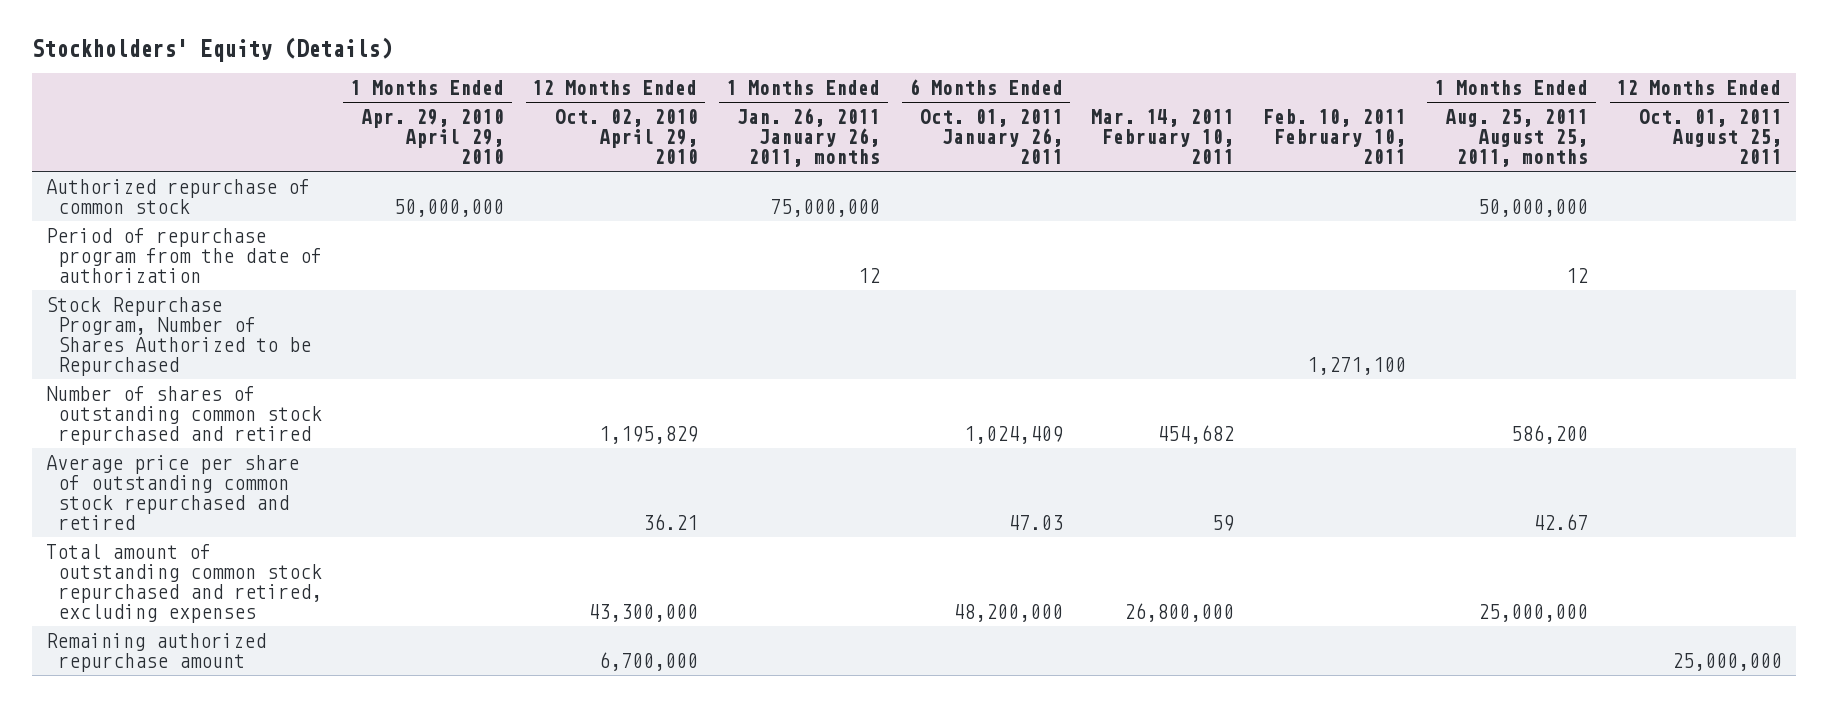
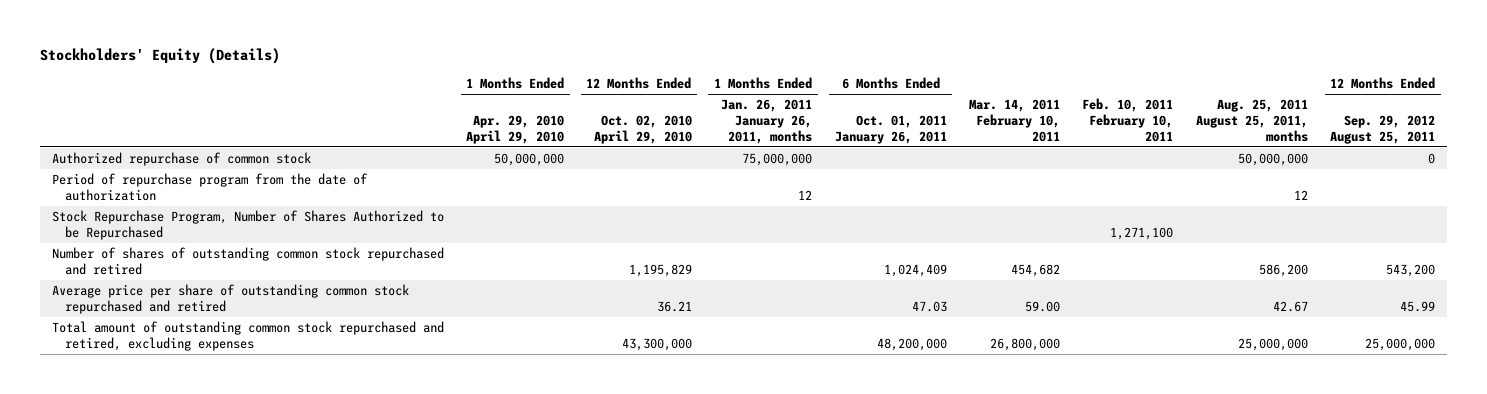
- | 1 Months Ended Apr. 29, 2010 April 29, 2010 | 12 Months Ended Oct. 02, 2010 April 29, 2010 | 1 Months Ended Jan. 26, 2011 January 26, 2011, months | 6 Months Ended Oct. 01, 2011 January 26, 2011 | Mar. 14, 2011 February 10, 2011 | Feb. 10, 2011 February 10, 2011 | 1 Months Ended Aug. 25, 2011 August 25, 2011, months | 12 Months Ended Oct. 01, 2011 August 25, 2011
+ | 1 Months Ended Apr. 29, 2010 April 29, 2010 | 12 Months Ended Oct. 02, 2010 April 29, 2010 | 1 Months Ended Jan. 26, 2011 January 26, 2011, months | 6 Months Ended Oct. 01, 2011 January 26, 2011 | Mar. 14, 2011 February 10, 2011 | Feb. 10, 2011 February 10, 2011 | Aug. 25, 2011 August 25, 2011, months | 12 Months Ended Sep. 29, 2012 August 25, 2011
- Average price per share of outstanding common stock repurchased and retired | | 36.21 | | 47.03 | 59 | | 42.67 |
+ Average price per share of outstanding common stock repurchased and retired | | 36.21 | | 47.03 | 59.00 | | 42.67 | 45.99
- Remaining authorized repurchase amount | | 6,700,000 | | | | | | 25,000,000

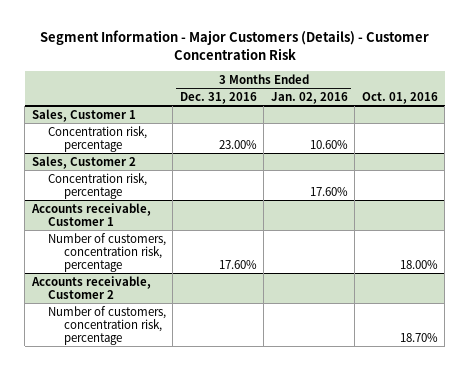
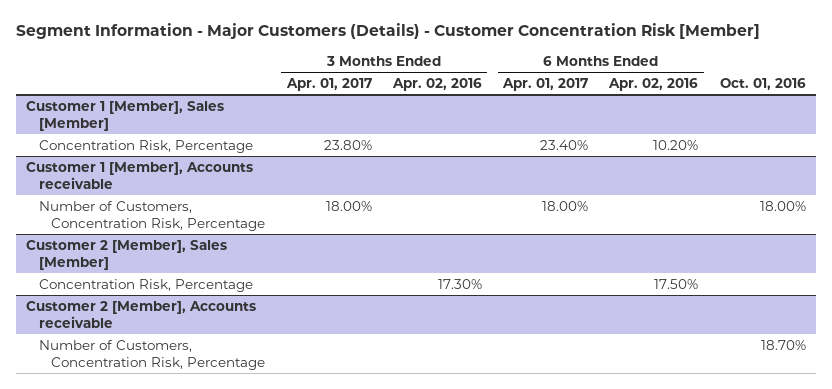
- Segment Information - Major Customers (Details) - Customer Concentration Risk
+ Segment Information - Major Customers (Details) - Customer Concentration Risk [Member]
- | 3 Months Ended Dec. 31, 2016 | 3 Months Ended Jan. 02, 2016 | Oct. 01, 2016
+ | 3 Months Ended Apr. 01, 2017 | 3 Months Ended Apr. 02, 2016 | 6 Months Ended Apr. 01, 2017 | 6 Months Ended Apr. 02, 2016 | Oct. 01, 2016
- Sales, Customer 1
- Concentration risk, percentage | 23.00% | 10.60% |
- Sales, Customer 2
- Concentration risk, percentage | | 17.60% |
- Accounts receivable, Customer 1
- Number of customers, concentration risk, percentage | 17.60% | | 18.00%
- Accounts receivable, Customer 2
- Number of customers, concentration risk, percentage | | | 18.70%
+ Customer 1 [Member], Sales [Member]
+ Concentration Risk, Percentage | 23.80% | | 23.40% | 10.20% |
+ Customer 1 [Member], Accounts receivable
+ Number of Customers, Concentration Risk, Percentage | 18.00% | | 18.00% | | 18.00%
+ Customer 2 [Member], Sales [Member]
+ Concentration Risk, Percentage | | 17.30% | | 17.50% |
+ Customer 2 [Member], Accounts receivable
+ Number of Customers, Concentration Risk, Percentage | | | | | 18.70%

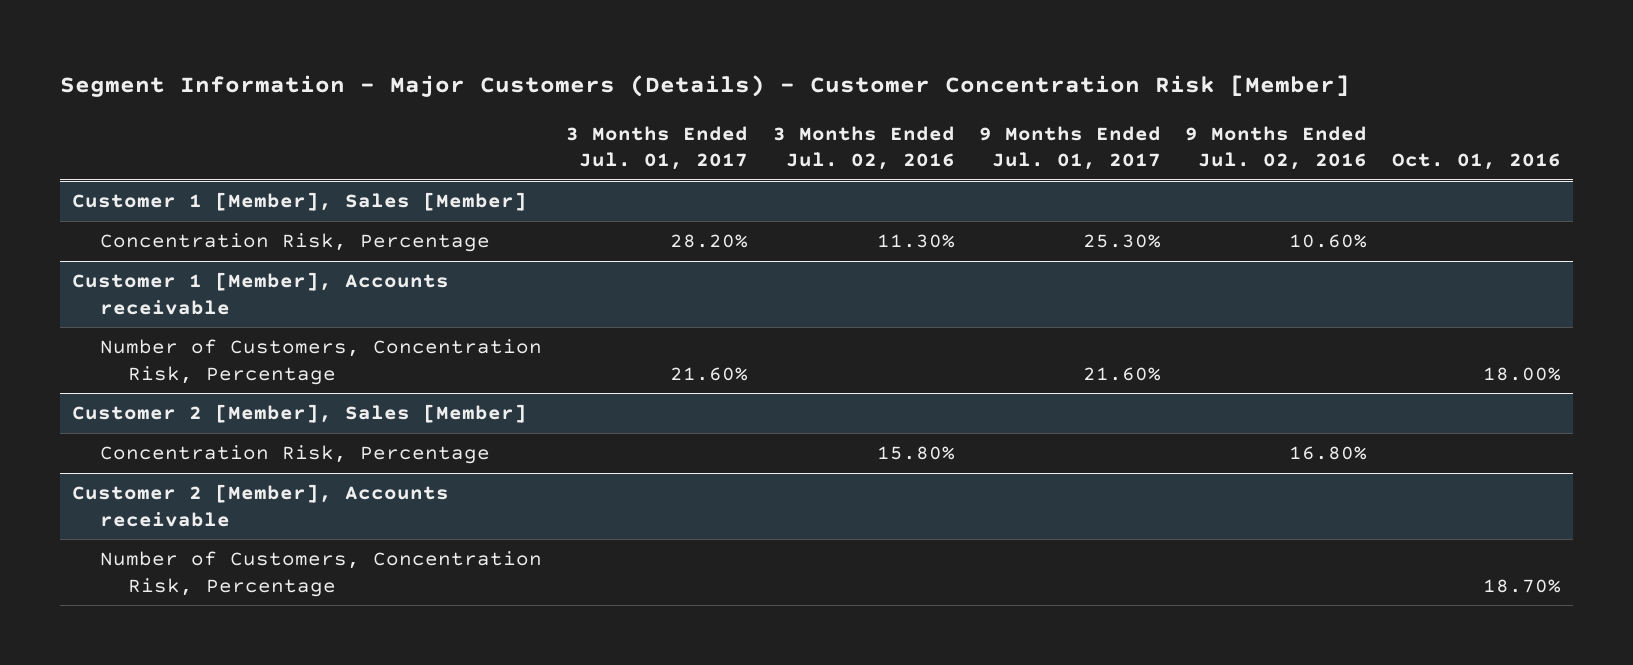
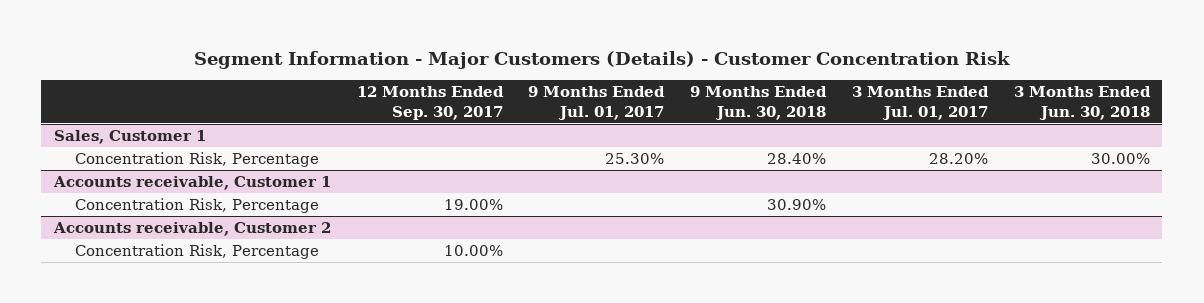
- Segment Information - Major Customers (Details) - Customer Concentration Risk [Member]
+ Segment Information - Major Customers (Details) - Customer Concentration Risk
- | 3 Months Ended Jul. 01, 2017 | 3 Months Ended Jul. 02, 2016 | 9 Months Ended Jul. 01, 2017 | 9 Months Ended Jul. 02, 2016 | Oct. 01, 2016
+ | 12 Months Ended Sep. 30, 2017 | 9 Months Ended Jul. 01, 2017 | 9 Months Ended Jun. 30, 2018 | 3 Months Ended Jul. 01, 2017 | 3 Months Ended Jun. 30, 2018
- Customer 1 [Member], Sales [Member]
+ Sales, Customer 1
- Customer 1 [Member], Accounts receivable
- Number of Customers, Concentration Risk, Percentage | 21.60% | | 21.60% | | 18.00%
- Customer 2 [Member], Sales [Member]
- Concentration Risk, Percentage | | 15.80% | | 16.80% |
- Customer 2 [Member], Accounts receivable
- Number of Customers, Concentration Risk, Percentage | | | | | 18.70%
+ Accounts receivable, Customer 1
+ Concentration Risk, Percentage | 19.00% | | 30.90% | |
+ Accounts receivable, Customer 2
+ Concentration Risk, Percentage | 10.00% | | | |

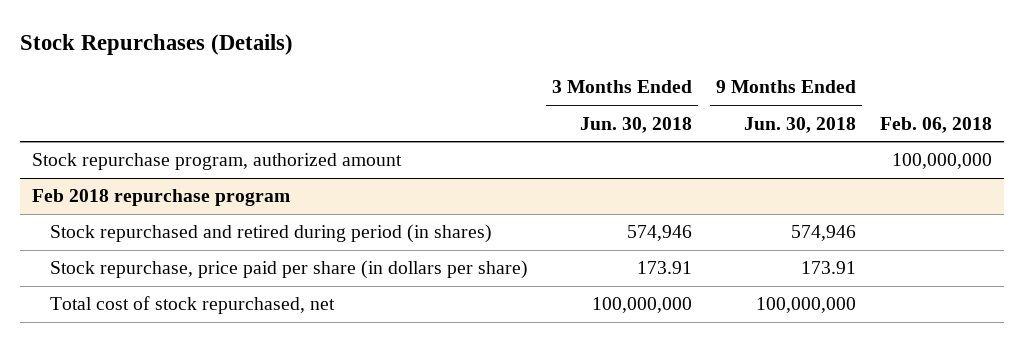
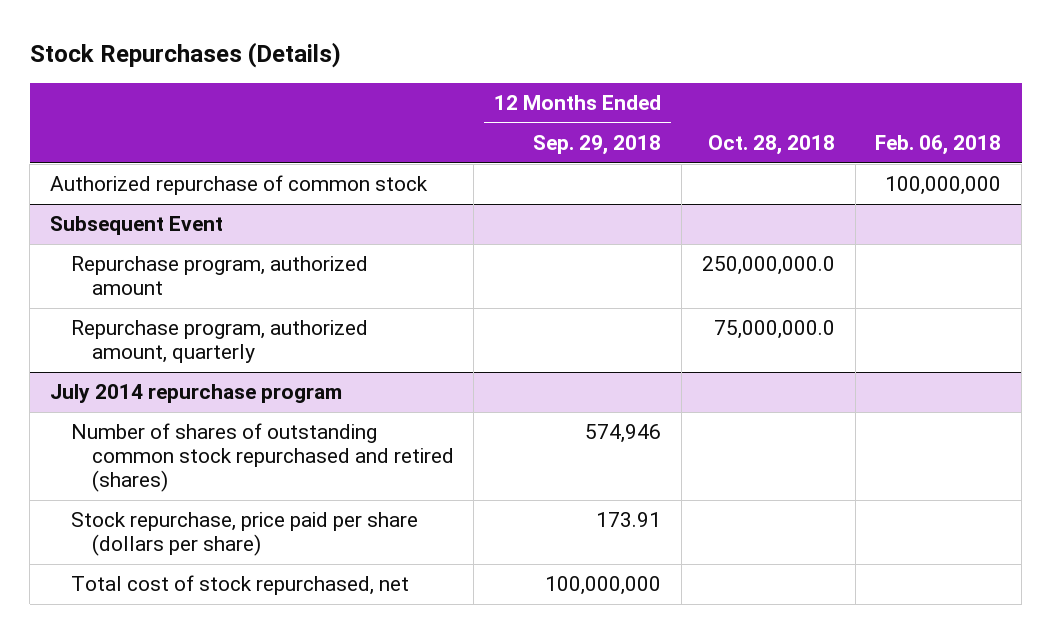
- | 3 Months Ended Jun. 30, 2018 | 9 Months Ended Jun. 30, 2018 | Feb. 06, 2018
+ | 12 Months Ended Sep. 29, 2018 | Oct. 28, 2018 | Feb. 06, 2018
- Stock repurchase program, authorized amount | | | 100,000,000
- Feb 2018 repurchase program
- Stock repurchased and retired during period (in shares) | 574,946 | 574,946 |
- Stock repurchase, price paid per share (in dollars per share) | 173.91 | 173.91 |
+ Authorized repurchase of common stock | | | 100,000,000
+ Subsequent Event
+ Repurchase program, authorized amount | | 250,000,000.0 |
+ Repurchase program, authorized amount, quarterly | | 75,000,000.0 |
+ July 2014 repurchase program
+ Number of shares of outstanding common stock repurchased and retired (shares) | 574,946 | |
+ Stock repurchase, price paid per share (dollars per share) | 173.91 | |

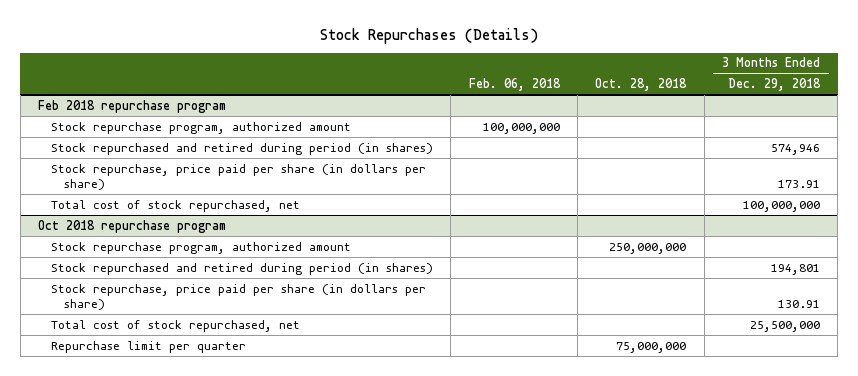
- | 12 Months Ended Sep. 29, 2018 | Oct. 28, 2018 | Feb. 06, 2018
+ | Feb. 06, 2018 | Oct. 28, 2018 | 3 Months Ended Dec. 29, 2018
- Authorized repurchase of common stock | | | 100,000,000
- Subsequent Event
- Repurchase program, authorized amount | | 250,000,000.0 |
- Repurchase program, authorized amount, quarterly | | 75,000,000.0 |
- July 2014 repurchase program
- Number of shares of outstanding common stock repurchased and retired (shares) | 574,946 | |
- Stock repurchase, price paid per share (dollars per share) | 173.91 | |
+ Feb 2018 repurchase program
+ Stock repurchase program, authorized amount | 100,000,000 | |
+ Stock repurchased and retired during period (in shares) | | | 574,946
+ Stock repurchase, price paid per share (in dollars per share) | | | 173.91
+ Oct 2018 repurchase program
+ Stock repurchase program, authorized amount | | 250,000,000 |
+ Stock repurchased and retired during period (in shares) | | | 194,801
+ Stock repurchase, price paid per share (in dollars per share) | | | 130.91
+ Total cost of stock repurchased, net | | | 25,500,000
+ Repurchase limit per quarter | | 75,000,000 |

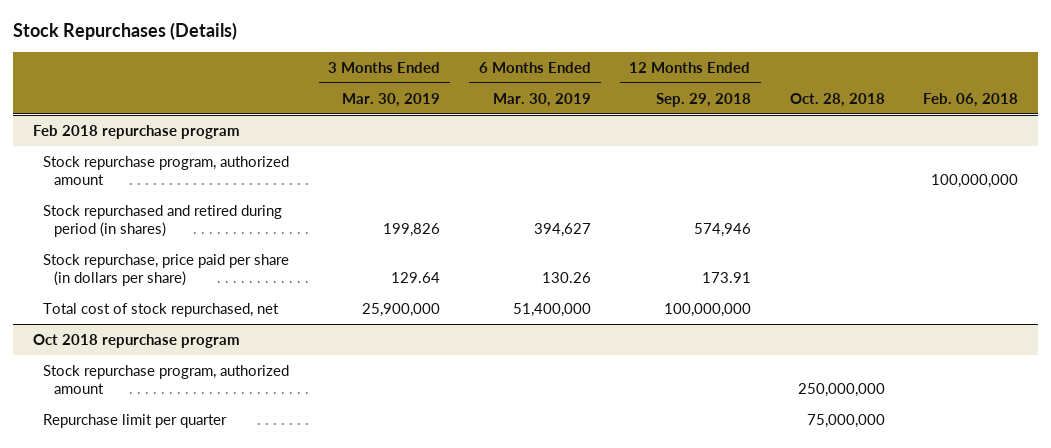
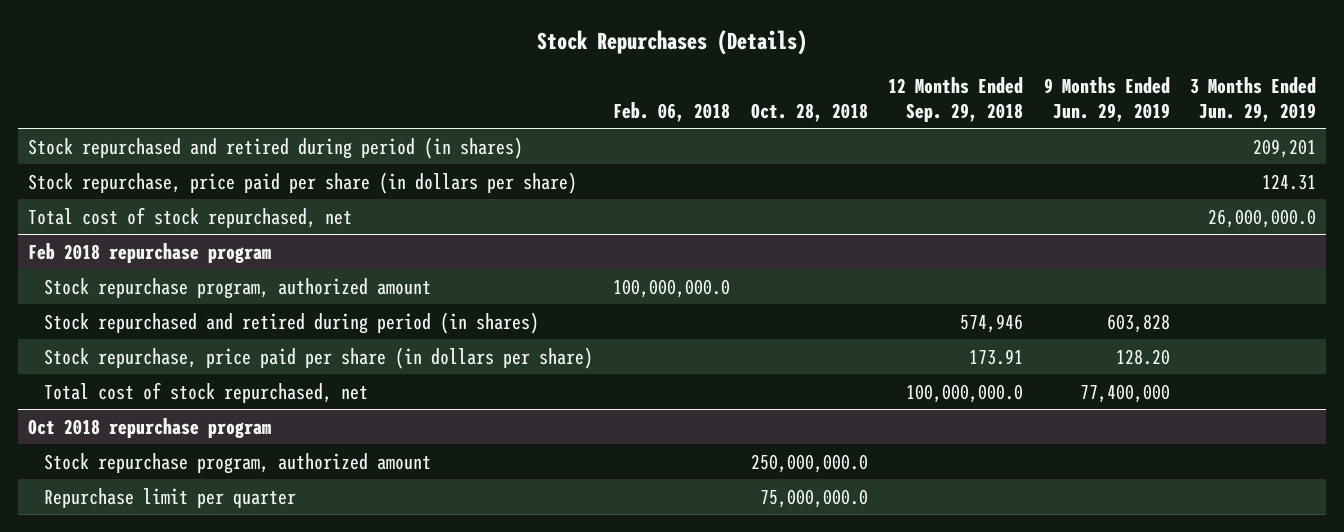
- | 3 Months Ended Mar. 30, 2019 | 6 Months Ended Mar. 30, 2019 | 12 Months Ended Sep. 29, 2018 | Oct. 28, 2018 | Feb. 06, 2018
+ | Feb. 06, 2018 | Oct. 28, 2018 | 12 Months Ended Sep. 29, 2018 | 9 Months Ended Jun. 29, 2019 | 3 Months Ended Jun. 29, 2019
+ Stock repurchased and retired during period (in shares) | | | | | 209,201
+ Stock repurchase, price paid per share (in dollars per share) | | | | | 124.31
+ Total cost of stock repurchased, net | | | | | 26,000,000.0
@ Feb 2018 repurchase program
- Stock repurchase program, authorized amount | | | | | 100,000,000
+ Stock repurchase program, authorized amount | 100,000,000.0 | | | |
- Total cost of stock repurchased, net | 25,900,000 | 51,400,000 | 100,000,000 | |
+ Total cost of stock repurchased, net | | | 100,000,000.0 | 77,400,000 |
@ Oct 2018 repurchase program
- Stock repurchase program, authorized amount | | | | 250,000,000 |
- Repurchase limit per quarter | | | | 75,000,000 |
+ Stock repurchase program, authorized amount | | 250,000,000.0 | | |
+ Repurchase limit per quarter | | 75,000,000.0 | | |

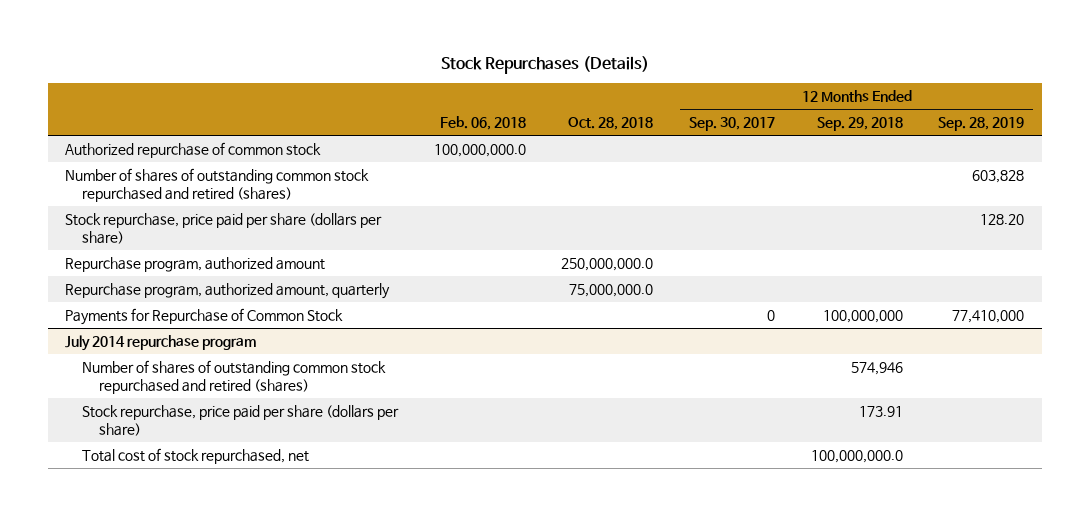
- | Feb. 06, 2018 | Oct. 28, 2018 | 12 Months Ended Sep. 29, 2018 | 9 Months Ended Jun. 29, 2019 | 3 Months Ended Jun. 29, 2019
+ | Feb. 06, 2018 | Oct. 28, 2018 | 12 Months Ended Sep. 30, 2017 | 12 Months Ended Sep. 29, 2018 | 12 Months Ended Sep. 28, 2019
- Stock repurchased and retired during period (in shares) | | | | | 209,201
- Stock repurchase, price paid per share (in dollars per share) | | | | | 124.31
- Total cost of stock repurchased, net | | | | | 26,000,000.0
- Feb 2018 repurchase program
- Stock repurchase program, authorized amount | 100,000,000.0 | | | |
- Stock repurchased and retired during period (in shares) | | | 574,946 | 603,828 |
- Stock repurchase, price paid per share (in dollars per share) | | | 173.91 | 128.20 |
+ Authorized repurchase of common stock | 100,000,000.0 | | | |
+ Number of shares of outstanding common stock repurchased and retired (shares) | | | | | 603,828
+ Stock repurchase, price paid per share (dollars per share) | | | | | 128.20
+ Repurchase program, authorized amount | | 250,000,000.0 | | |
+ Repurchase program, authorized amount, quarterly | | 75,000,000.0 | | |
+ Payments for Repurchase of Common Stock | | | 0 | 100,000,000 | 77,410,000
+ July 2014 repurchase program
+ Number of shares of outstanding common stock repurchased and retired (shares) | | | | 574,946 |
+ Stock repurchase, price paid per share (dollars per share) | | | | 173.91 |
- Oct 2018 repurchase program
- Stock repurchase program, authorized amount | | 250,000,000.0 | | |
- Repurchase limit per quarter | | 75,000,000.0 | | |

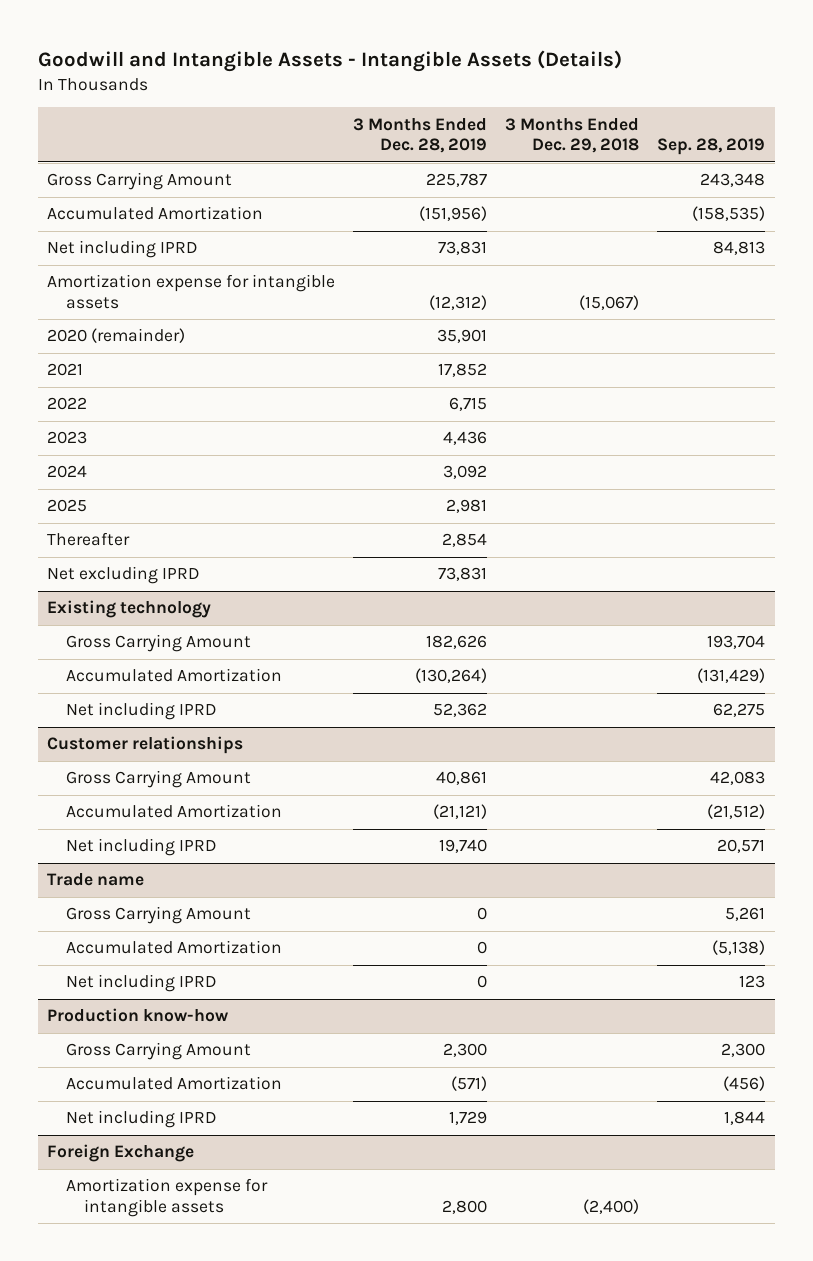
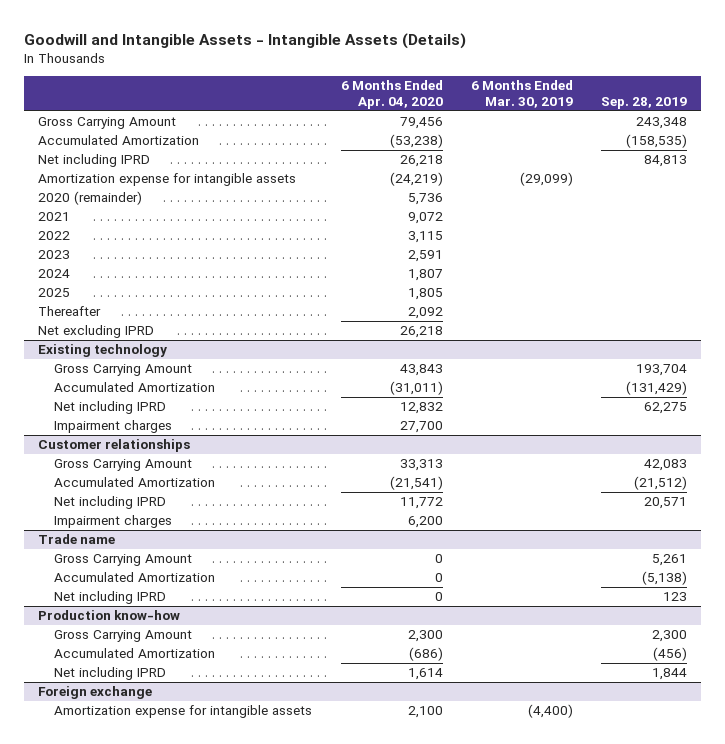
- | 3 Months Ended Dec. 28, 2019 | 3 Months Ended Dec. 29, 2018 | Sep. 28, 2019
+ | 6 Months Ended Apr. 04, 2020 | 6 Months Ended Mar. 30, 2019 | Sep. 28, 2019
@ Existing technology
+ Impairment charges | 27,700 | |
@ Customer relationships
+ Impairment charges | 6,200 | |
- Foreign Exchange
+ Foreign exchange

